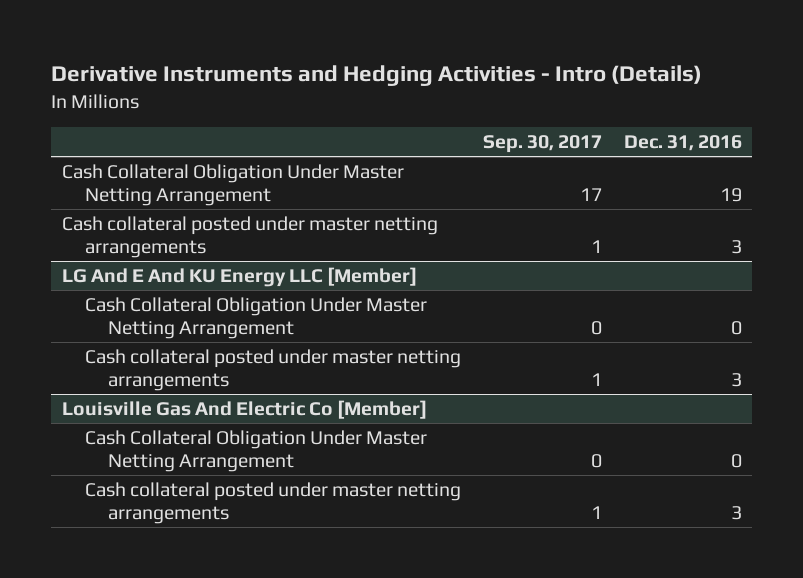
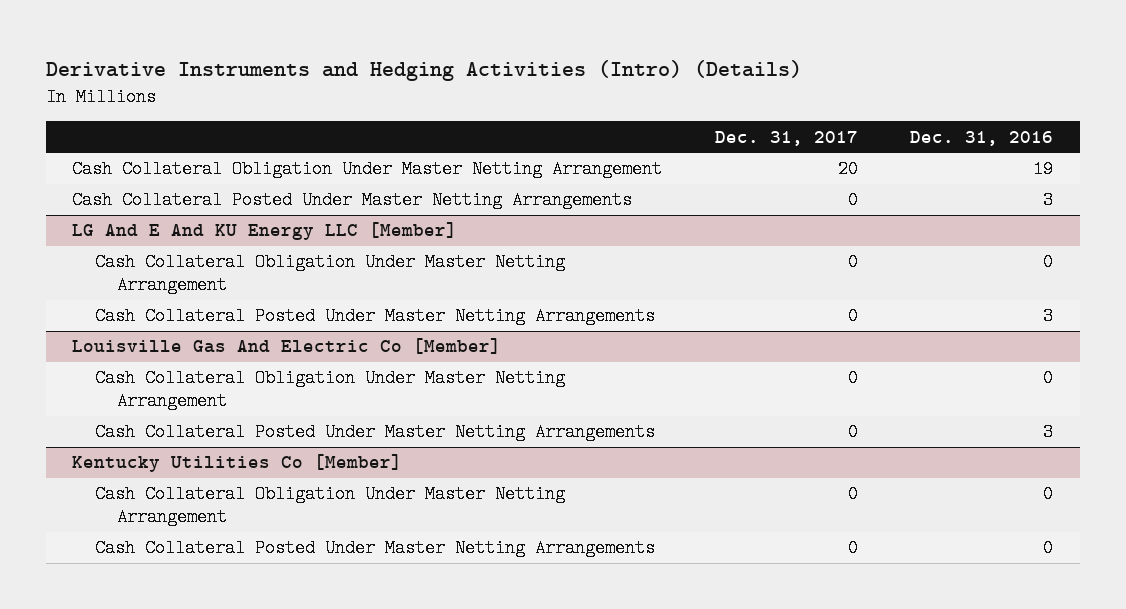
- Derivative Instruments and Hedging Activities - Intro (Details)
+ Derivative Instruments and Hedging Activities (Intro) (Details)
- | Sep. 30, 2017 | Dec. 31, 2016
+ | Dec. 31, 2017 | Dec. 31, 2016
- Cash collateral posted under master netting arrangements | 1 | 3
+ Cash Collateral Posted Under Master Netting Arrangements | 0 | 3
@ LG And E And KU Energy LLC [Member]
- Cash collateral posted under master netting arrangements | 1 | 3
+ Cash Collateral Posted Under Master Netting Arrangements | 0 | 3
@ Louisville Gas And Electric Co [Member]
- Cash collateral posted under master netting arrangements | 1 | 3
+ Cash Collateral Posted Under Master Netting Arrangements | 0 | 3
+ Kentucky Utilities Co [Member]
+ Cash Collateral Obligation Under Master Netting Arrangement | 0 | 0
+ Cash Collateral Posted Under Master Netting Arrangements | 0 | 0

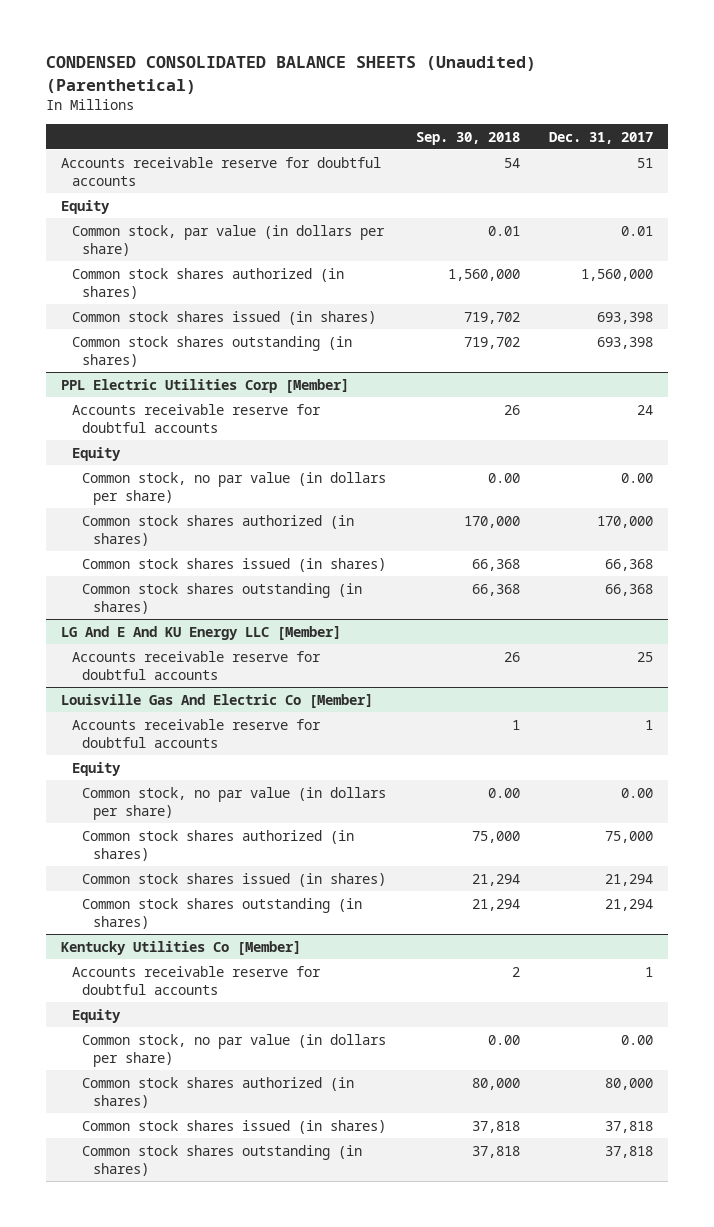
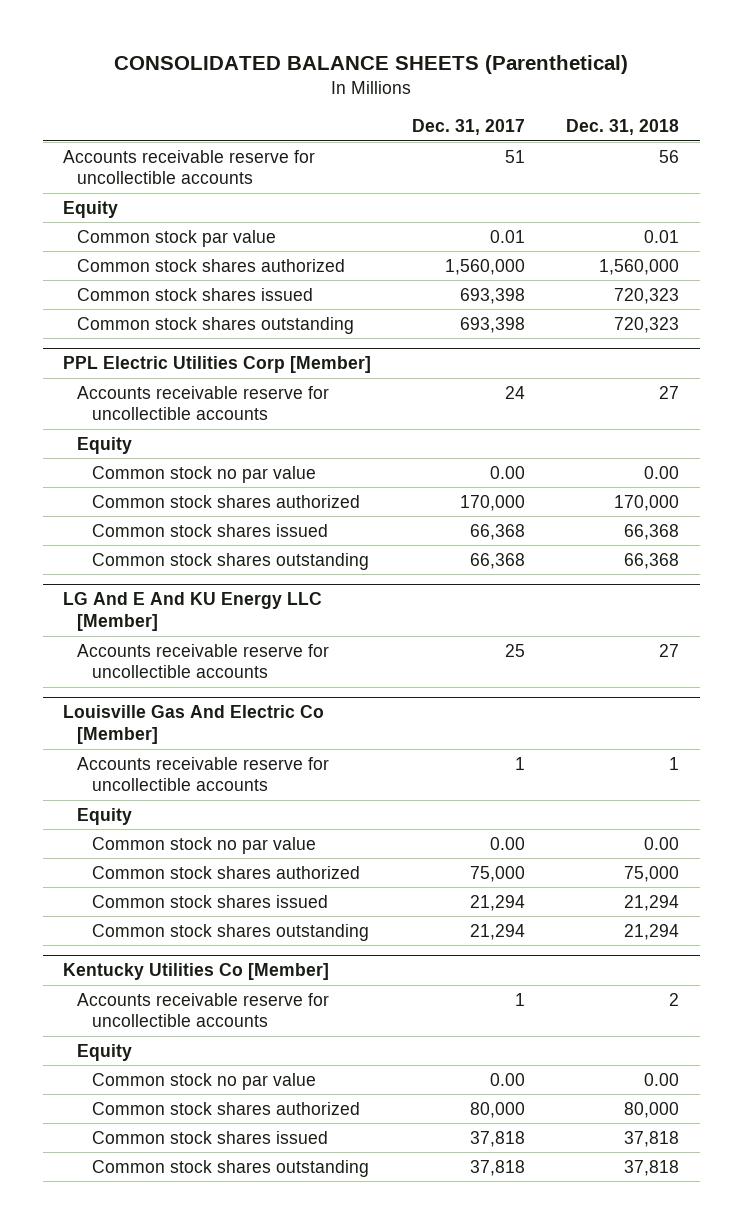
- CONDENSED CONSOLIDATED BALANCE SHEETS (Unaudited) (Parenthetical)
+ CONSOLIDATED BALANCE SHEETS (Parenthetical)
- | Sep. 30, 2018 | Dec. 31, 2017
+ | Dec. 31, 2017 | Dec. 31, 2018
- Accounts receivable reserve for doubtful accounts | 54 | 51
+ Accounts receivable reserve for uncollectible accounts | 51 | 56
- Common stock, par value (in dollars per share) | 0.01 | 0.01
- Common stock shares authorized (in shares) | 1,560,000 | 1,560,000
- Common stock shares issued (in shares) | 719,702 | 693,398
- Common stock shares outstanding (in shares) | 719,702 | 693,398
+ Common stock par value | 0.01 | 0.01
+ Common stock shares authorized | 1,560,000 | 1,560,000
+ Common stock shares issued | 693,398 | 720,323
+ Common stock shares outstanding | 693,398 | 720,323
@ PPL Electric Utilities Corp [Member]
- Accounts receivable reserve for doubtful accounts | 26 | 24
+ Accounts receivable reserve for uncollectible accounts | 24 | 27
- Common stock, no par value (in dollars per share) | 0.00 | 0.00
- Common stock shares authorized (in shares) | 170,000 | 170,000
- Common stock shares issued (in shares) | 66,368 | 66,368
- Common stock shares outstanding (in shares) | 66,368 | 66,368
+ Common stock no par value | 0.00 | 0.00
+ Common stock shares authorized | 170,000 | 170,000
+ Common stock shares issued | 66,368 | 66,368
+ Common stock shares outstanding | 66,368 | 66,368
@ LG And E And KU Energy LLC [Member]
- Accounts receivable reserve for doubtful accounts | 26 | 25
+ Accounts receivable reserve for uncollectible accounts | 25 | 27
@ Louisville Gas And Electric Co [Member]
- Accounts receivable reserve for doubtful accounts | 1 | 1
+ Accounts receivable reserve for uncollectible accounts | 1 | 1
- Common stock, no par value (in dollars per share) | 0.00 | 0.00
- Common stock shares authorized (in shares) | 75,000 | 75,000
- Common stock shares issued (in shares) | 21,294 | 21,294
- Common stock shares outstanding (in shares) | 21,294 | 21,294
+ Common stock no par value | 0.00 | 0.00
+ Common stock shares authorized | 75,000 | 75,000
+ Common stock shares issued | 21,294 | 21,294
+ Common stock shares outstanding | 21,294 | 21,294
@ Kentucky Utilities Co [Member]
- Accounts receivable reserve for doubtful accounts | 2 | 1
+ Accounts receivable reserve for uncollectible accounts | 1 | 2
- Common stock, no par value (in dollars per share) | 0.00 | 0.00
- Common stock shares authorized (in shares) | 80,000 | 80,000
- Common stock shares issued (in shares) | 37,818 | 37,818
- Common stock shares outstanding (in shares) | 37,818 | 37,818
+ Common stock no par value | 0.00 | 0.00
+ Common stock shares authorized | 80,000 | 80,000
+ Common stock shares issued | 37,818 | 37,818
+ Common stock shares outstanding | 37,818 | 37,818

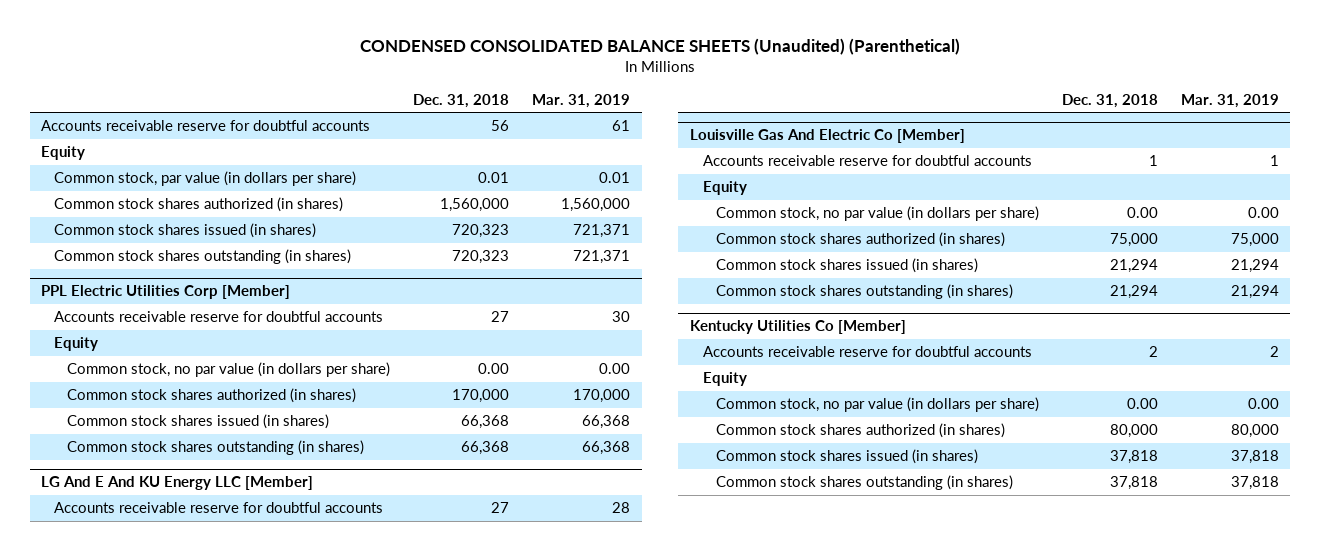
- CONSOLIDATED BALANCE SHEETS (Parenthetical)
+ CONDENSED CONSOLIDATED BALANCE SHEETS (Unaudited) (Parenthetical)
- | Dec. 31, 2017 | Dec. 31, 2018
+ | Dec. 31, 2018 | Mar. 31, 2019
- Accounts receivable reserve for uncollectible accounts | 51 | 56
+ Accounts receivable reserve for doubtful accounts | 56 | 61
- Common stock par value | 0.01 | 0.01
- Common stock shares authorized | 1,560,000 | 1,560,000
- Common stock shares issued | 693,398 | 720,323
- Common stock shares outstanding | 693,398 | 720,323
+ Common stock, par value (in dollars per share) | 0.01 | 0.01
+ Common stock shares authorized (in shares) | 1,560,000 | 1,560,000
+ Common stock shares issued (in shares) | 720,323 | 721,371
+ Common stock shares outstanding (in shares) | 720,323 | 721,371
@ PPL Electric Utilities Corp [Member]
- Accounts receivable reserve for uncollectible accounts | 24 | 27
+ Accounts receivable reserve for doubtful accounts | 27 | 30
- Common stock no par value | 0.00 | 0.00
- Common stock shares authorized | 170,000 | 170,000
- Common stock shares issued | 66,368 | 66,368
- Common stock shares outstanding | 66,368 | 66,368
+ Common stock, no par value (in dollars per share) | 0.00 | 0.00
+ Common stock shares authorized (in shares) | 170,000 | 170,000
+ Common stock shares issued (in shares) | 66,368 | 66,368
+ Common stock shares outstanding (in shares) | 66,368 | 66,368
@ LG And E And KU Energy LLC [Member]
- Accounts receivable reserve for uncollectible accounts | 25 | 27
+ Accounts receivable reserve for doubtful accounts | 27 | 28
@ Louisville Gas And Electric Co [Member]
- Accounts receivable reserve for uncollectible accounts | 1 | 1
+ Accounts receivable reserve for doubtful accounts | 1 | 1
- Common stock no par value | 0.00 | 0.00
- Common stock shares authorized | 75,000 | 75,000
- Common stock shares issued | 21,294 | 21,294
- Common stock shares outstanding | 21,294 | 21,294
+ Common stock, no par value (in dollars per share) | 0.00 | 0.00
+ Common stock shares authorized (in shares) | 75,000 | 75,000
+ Common stock shares issued (in shares) | 21,294 | 21,294
+ Common stock shares outstanding (in shares) | 21,294 | 21,294
@ Kentucky Utilities Co [Member]
- Accounts receivable reserve for uncollectible accounts | 1 | 2
+ Accounts receivable reserve for doubtful accounts | 2 | 2
- Common stock no par value | 0.00 | 0.00
- Common stock shares authorized | 80,000 | 80,000
- Common stock shares issued | 37,818 | 37,818
- Common stock shares outstanding | 37,818 | 37,818
+ Common stock, no par value (in dollars per share) | 0.00 | 0.00
+ Common stock shares authorized (in shares) | 80,000 | 80,000
+ Common stock shares issued (in shares) | 37,818 | 37,818
+ Common stock shares outstanding (in shares) | 37,818 | 37,818

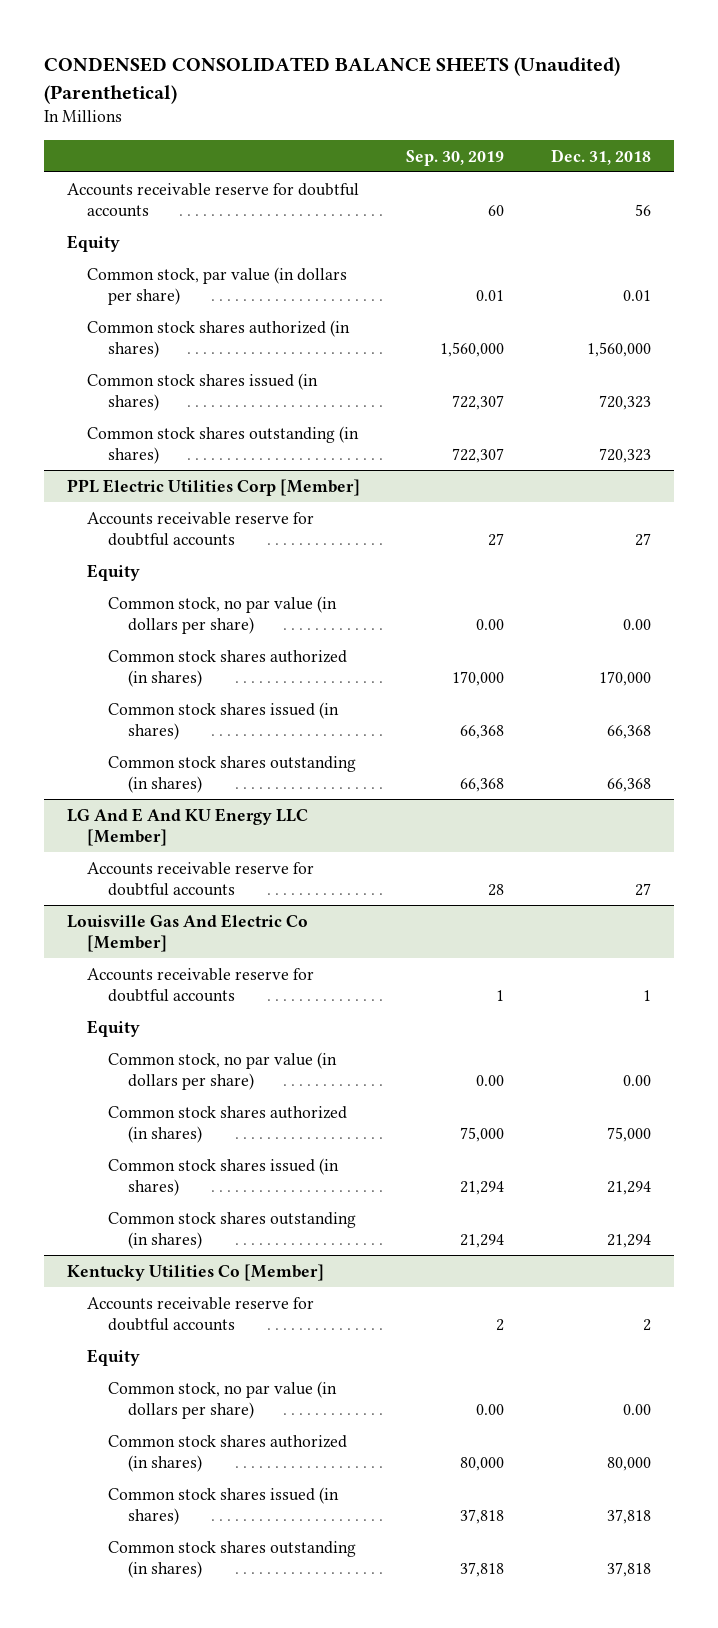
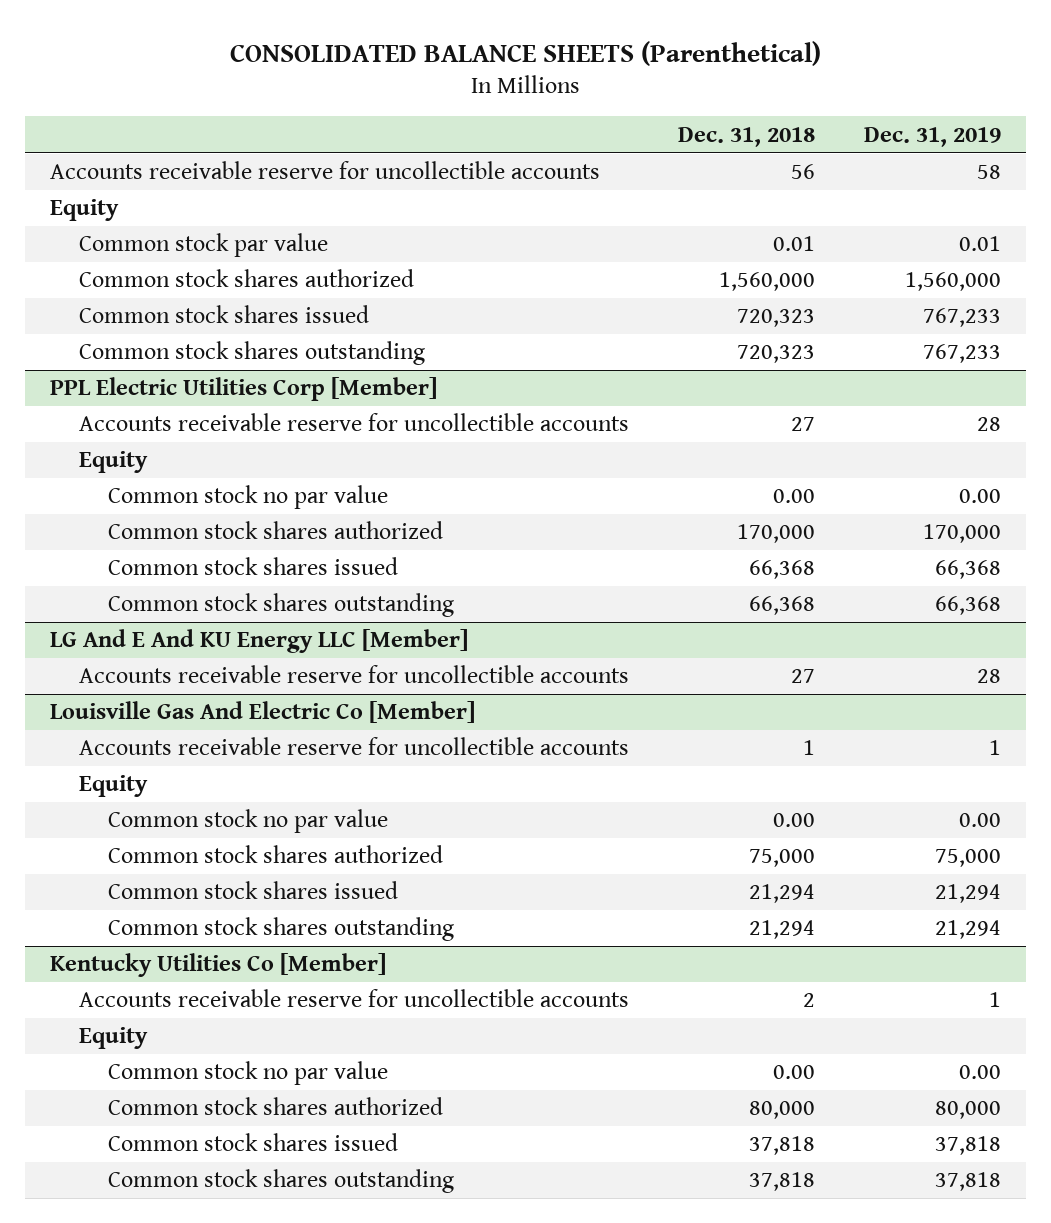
- CONDENSED CONSOLIDATED BALANCE SHEETS (Unaudited) (Parenthetical)
+ CONSOLIDATED BALANCE SHEETS (Parenthetical)
- | Sep. 30, 2019 | Dec. 31, 2018
+ | Dec. 31, 2018 | Dec. 31, 2019
- Accounts receivable reserve for doubtful accounts | 60 | 56
+ Accounts receivable reserve for uncollectible accounts | 56 | 58
- Common stock, par value (in dollars per share) | 0.01 | 0.01
- Common stock shares authorized (in shares) | 1,560,000 | 1,560,000
- Common stock shares issued (in shares) | 722,307 | 720,323
- Common stock shares outstanding (in shares) | 722,307 | 720,323
+ Common stock par value | 0.01 | 0.01
+ Common stock shares authorized | 1,560,000 | 1,560,000
+ Common stock shares issued | 720,323 | 767,233
+ Common stock shares outstanding | 720,323 | 767,233
@ PPL Electric Utilities Corp [Member]
- Accounts receivable reserve for doubtful accounts | 27 | 27
+ Accounts receivable reserve for uncollectible accounts | 27 | 28
- Common stock, no par value (in dollars per share) | 0.00 | 0.00
- Common stock shares authorized (in shares) | 170,000 | 170,000
- Common stock shares issued (in shares) | 66,368 | 66,368
- Common stock shares outstanding (in shares) | 66,368 | 66,368
+ Common stock no par value | 0.00 | 0.00
+ Common stock shares authorized | 170,000 | 170,000
+ Common stock shares issued | 66,368 | 66,368
+ Common stock shares outstanding | 66,368 | 66,368
@ LG And E And KU Energy LLC [Member]
- Accounts receivable reserve for doubtful accounts | 28 | 27
+ Accounts receivable reserve for uncollectible accounts | 27 | 28
@ Louisville Gas And Electric Co [Member]
- Accounts receivable reserve for doubtful accounts | 1 | 1
+ Accounts receivable reserve for uncollectible accounts | 1 | 1
- Common stock, no par value (in dollars per share) | 0.00 | 0.00
- Common stock shares authorized (in shares) | 75,000 | 75,000
- Common stock shares issued (in shares) | 21,294 | 21,294
- Common stock shares outstanding (in shares) | 21,294 | 21,294
+ Common stock no par value | 0.00 | 0.00
+ Common stock shares authorized | 75,000 | 75,000
+ Common stock shares issued | 21,294 | 21,294
+ Common stock shares outstanding | 21,294 | 21,294
@ Kentucky Utilities Co [Member]
- Accounts receivable reserve for doubtful accounts | 2 | 2
+ Accounts receivable reserve for uncollectible accounts | 2 | 1
- Common stock, no par value (in dollars per share) | 0.00 | 0.00
- Common stock shares authorized (in shares) | 80,000 | 80,000
- Common stock shares issued (in shares) | 37,818 | 37,818
- Common stock shares outstanding (in shares) | 37,818 | 37,818
+ Common stock no par value | 0.00 | 0.00
+ Common stock shares authorized | 80,000 | 80,000
+ Common stock shares issued | 37,818 | 37,818
+ Common stock shares outstanding | 37,818 | 37,818

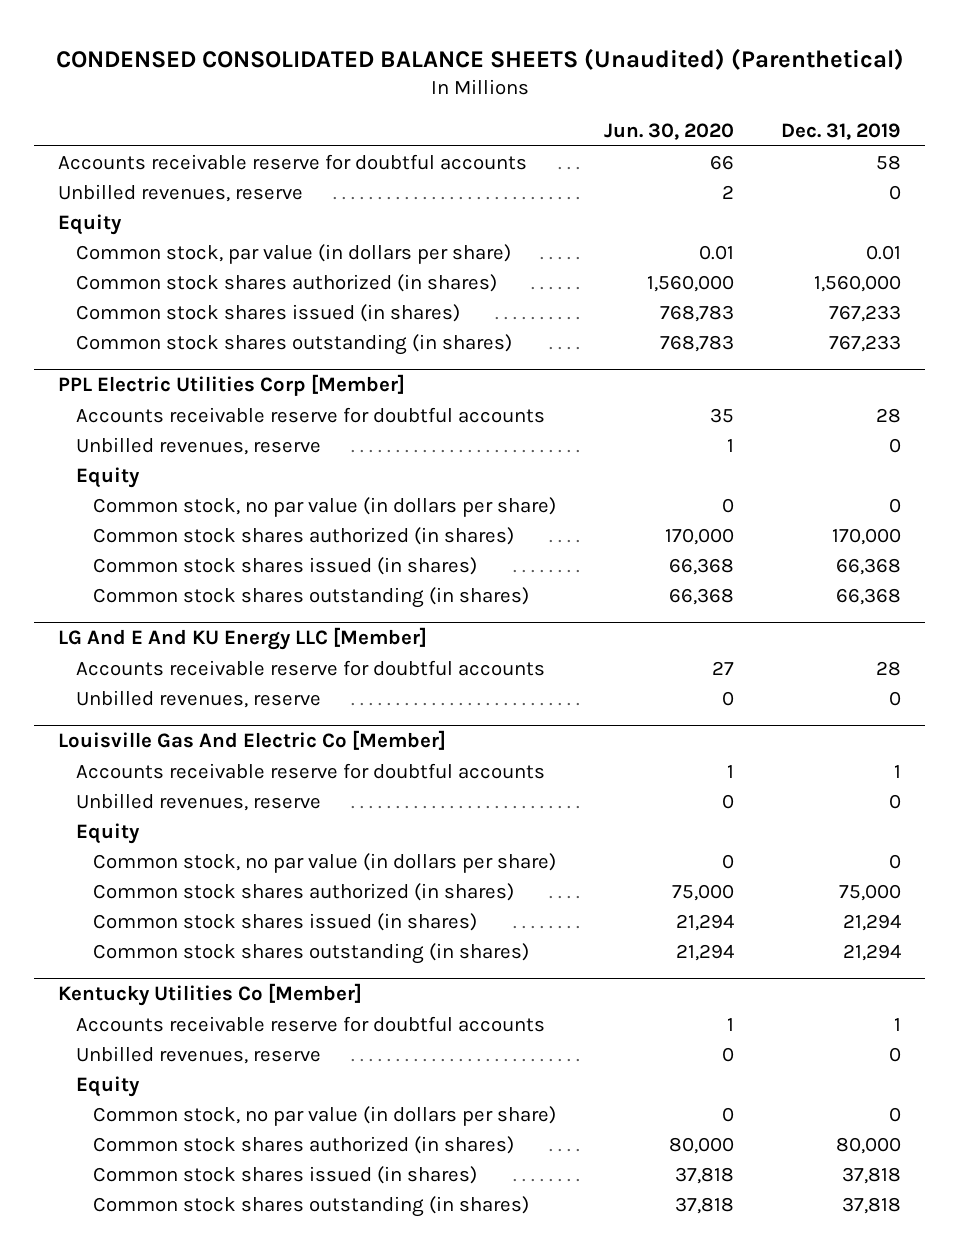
- CONSOLIDATED BALANCE SHEETS (Parenthetical)
+ CONDENSED CONSOLIDATED BALANCE SHEETS (Unaudited) (Parenthetical)
- | Dec. 31, 2018 | Dec. 31, 2019
+ | Jun. 30, 2020 | Dec. 31, 2019
- Accounts receivable reserve for uncollectible accounts | 56 | 58
+ Accounts receivable reserve for doubtful accounts | 66 | 58
+ Unbilled revenues, reserve | 2 | 0
- Common stock par value | 0.01 | 0.01
- Common stock shares authorized | 1,560,000 | 1,560,000
- Common stock shares issued | 720,323 | 767,233
- Common stock shares outstanding | 720,323 | 767,233
+ Common stock, par value (in dollars per share) | 0.01 | 0.01
+ Common stock shares authorized (in shares) | 1,560,000 | 1,560,000
+ Common stock shares issued (in shares) | 768,783 | 767,233
+ Common stock shares outstanding (in shares) | 768,783 | 767,233
@ PPL Electric Utilities Corp [Member]
- Accounts receivable reserve for uncollectible accounts | 27 | 28
+ Accounts receivable reserve for doubtful accounts | 35 | 28
+ Unbilled revenues, reserve | 1 | 0
- Common stock no par value | 0.00 | 0.00
- Common stock shares authorized | 170,000 | 170,000
- Common stock shares issued | 66,368 | 66,368
- Common stock shares outstanding | 66,368 | 66,368
+ Common stock, no par value (in dollars per share) | 0 | 0
+ Common stock shares authorized (in shares) | 170,000 | 170,000
+ Common stock shares issued (in shares) | 66,368 | 66,368
+ Common stock shares outstanding (in shares) | 66,368 | 66,368
@ LG And E And KU Energy LLC [Member]
- Accounts receivable reserve for uncollectible accounts | 27 | 28
+ Accounts receivable reserve for doubtful accounts | 27 | 28
+ Unbilled revenues, reserve | 0 | 0
@ Louisville Gas And Electric Co [Member]
- Accounts receivable reserve for uncollectible accounts | 1 | 1
+ Accounts receivable reserve for doubtful accounts | 1 | 1
+ Unbilled revenues, reserve | 0 | 0
- Common stock no par value | 0.00 | 0.00
- Common stock shares authorized | 75,000 | 75,000
- Common stock shares issued | 21,294 | 21,294
- Common stock shares outstanding | 21,294 | 21,294
+ Common stock, no par value (in dollars per share) | 0 | 0
+ Common stock shares authorized (in shares) | 75,000 | 75,000
+ Common stock shares issued (in shares) | 21,294 | 21,294
+ Common stock shares outstanding (in shares) | 21,294 | 21,294
@ Kentucky Utilities Co [Member]
- Accounts receivable reserve for uncollectible accounts | 2 | 1
+ Accounts receivable reserve for doubtful accounts | 1 | 1
+ Unbilled revenues, reserve | 0 | 0
- Common stock no par value | 0.00 | 0.00
- Common stock shares authorized | 80,000 | 80,000
- Common stock shares issued | 37,818 | 37,818
- Common stock shares outstanding | 37,818 | 37,818
+ Common stock, no par value (in dollars per share) | 0 | 0
+ Common stock shares authorized (in shares) | 80,000 | 80,000
+ Common stock shares issued (in shares) | 37,818 | 37,818
+ Common stock shares outstanding (in shares) | 37,818 | 37,818

